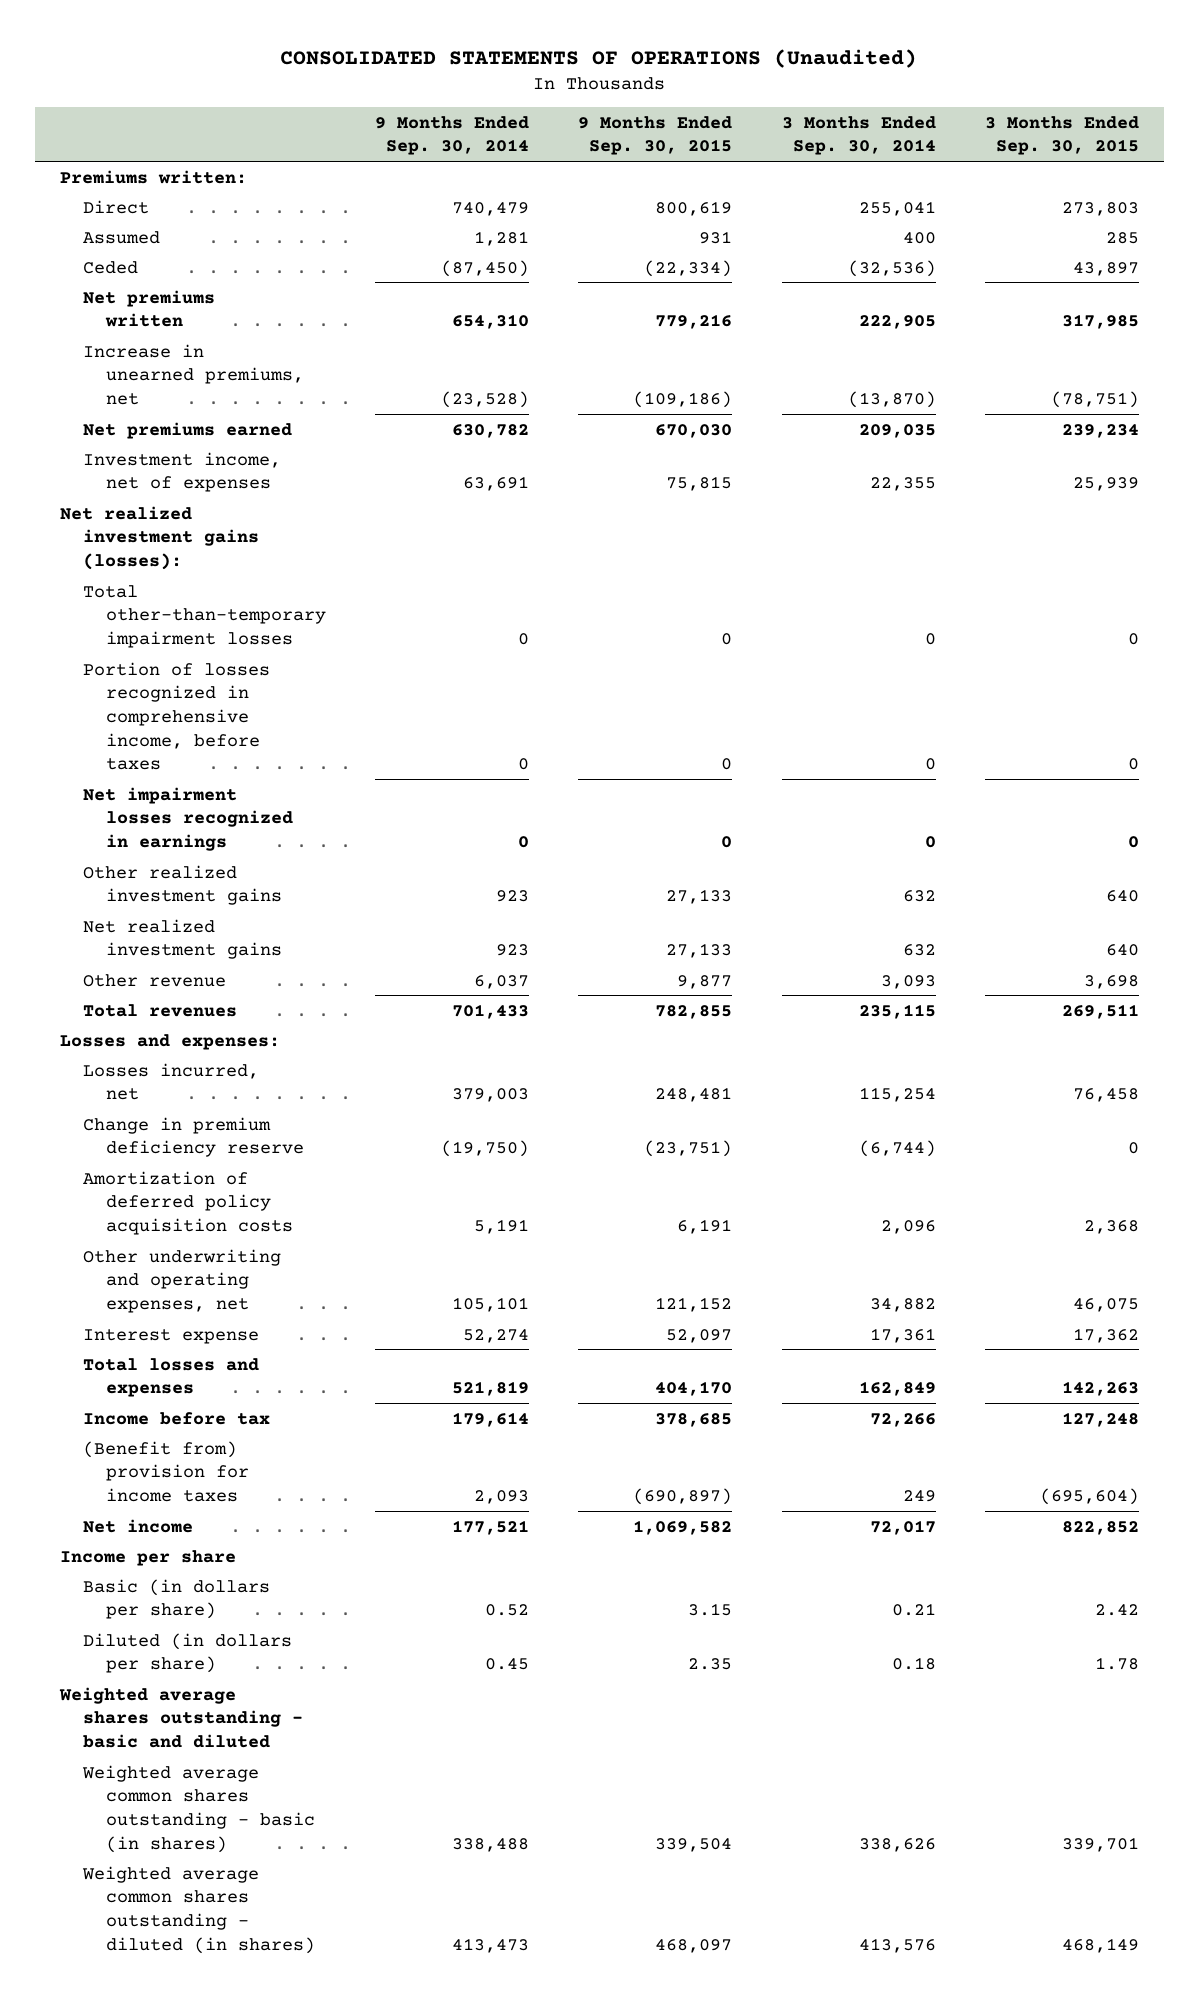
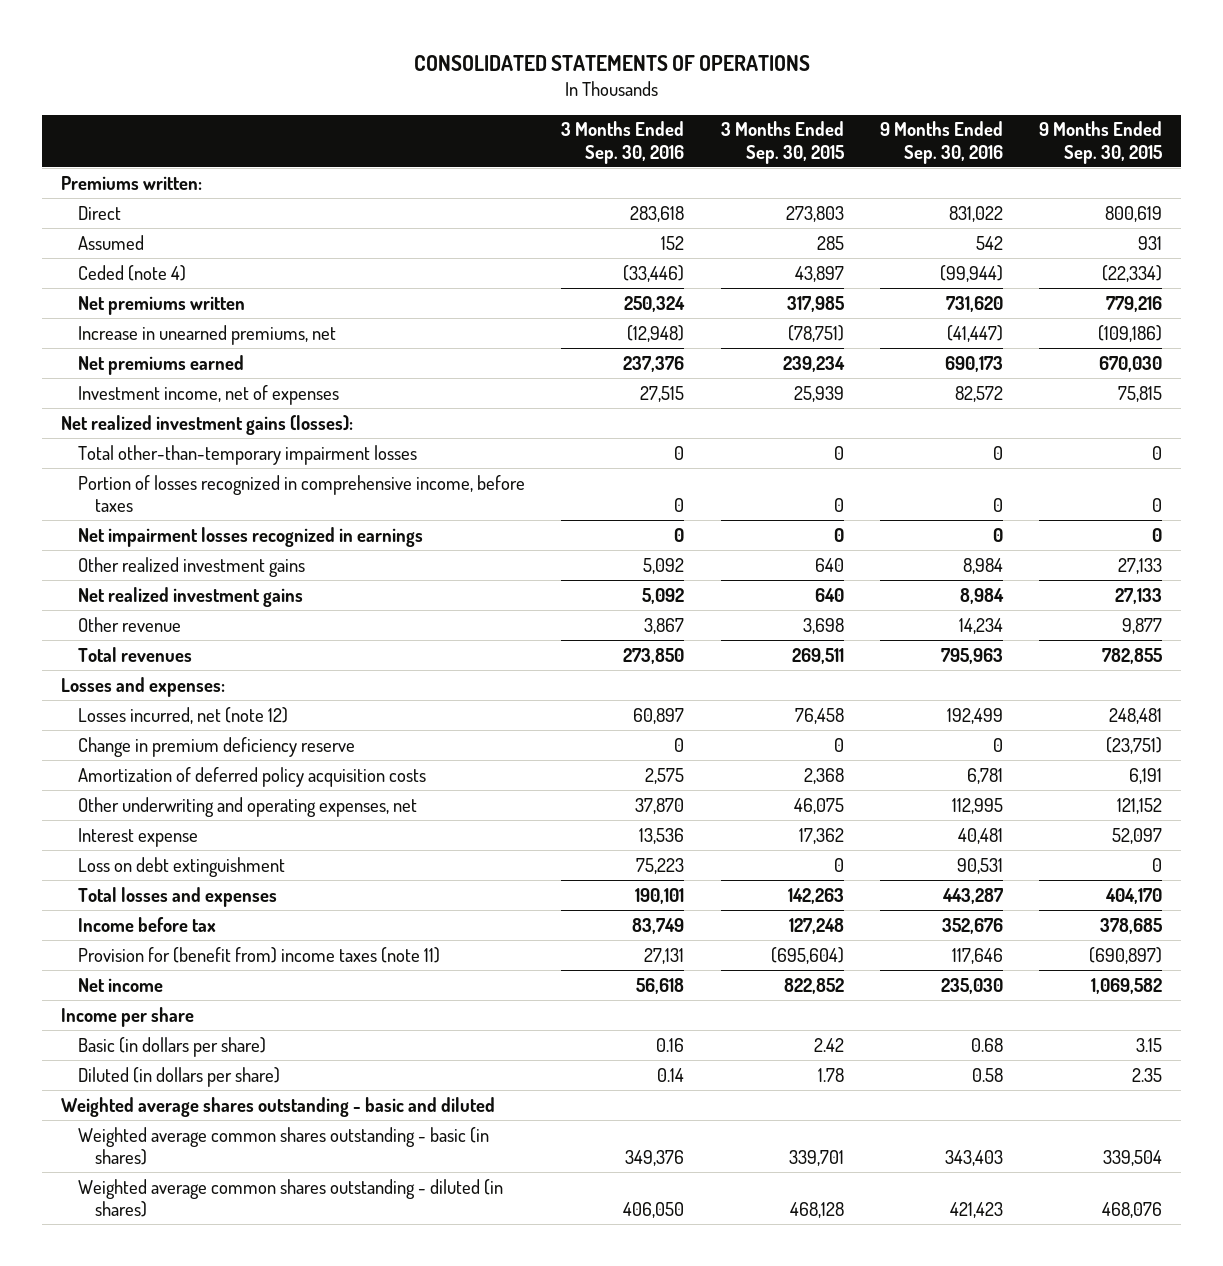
- CONSOLIDATED STATEMENTS OF OPERATIONS (Unaudited)
+ CONSOLIDATED STATEMENTS OF OPERATIONS
- | 9 Months Ended Sep. 30, 2014 | 9 Months Ended Sep. 30, 2015 | 3 Months Ended Sep. 30, 2014 | 3 Months Ended Sep. 30, 2015
+ | 3 Months Ended Sep. 30, 2016 | 3 Months Ended Sep. 30, 2015 | 9 Months Ended Sep. 30, 2016 | 9 Months Ended Sep. 30, 2015
- Ceded | (87,450) | (22,334) | (32,536) | 43,897
+ Ceded (note 4) | (33,446) | 43,897 | (99,944) | (22,334)
- Losses incurred, net | 379,003 | 248,481 | 115,254 | 76,458
+ Losses incurred, net (note 12) | 60,897 | 76,458 | 192,499 | 248,481
+ Loss on debt extinguishment | 75,223 | 0 | 90,531 | 0
- (Benefit from) provision for income taxes | 2,093 | (690,897) | 249 | (695,604)
+ Provision for (benefit from) income taxes (note 11) | 27,131 | (695,604) | 117,646 | (690,897)
- Weighted average common shares outstanding - diluted (in shares) | 413,473 | 468,097 | 413,576 | 468,149
+ Weighted average common shares outstanding - diluted (in shares) | 406,050 | 468,128 | 421,423 | 468,076

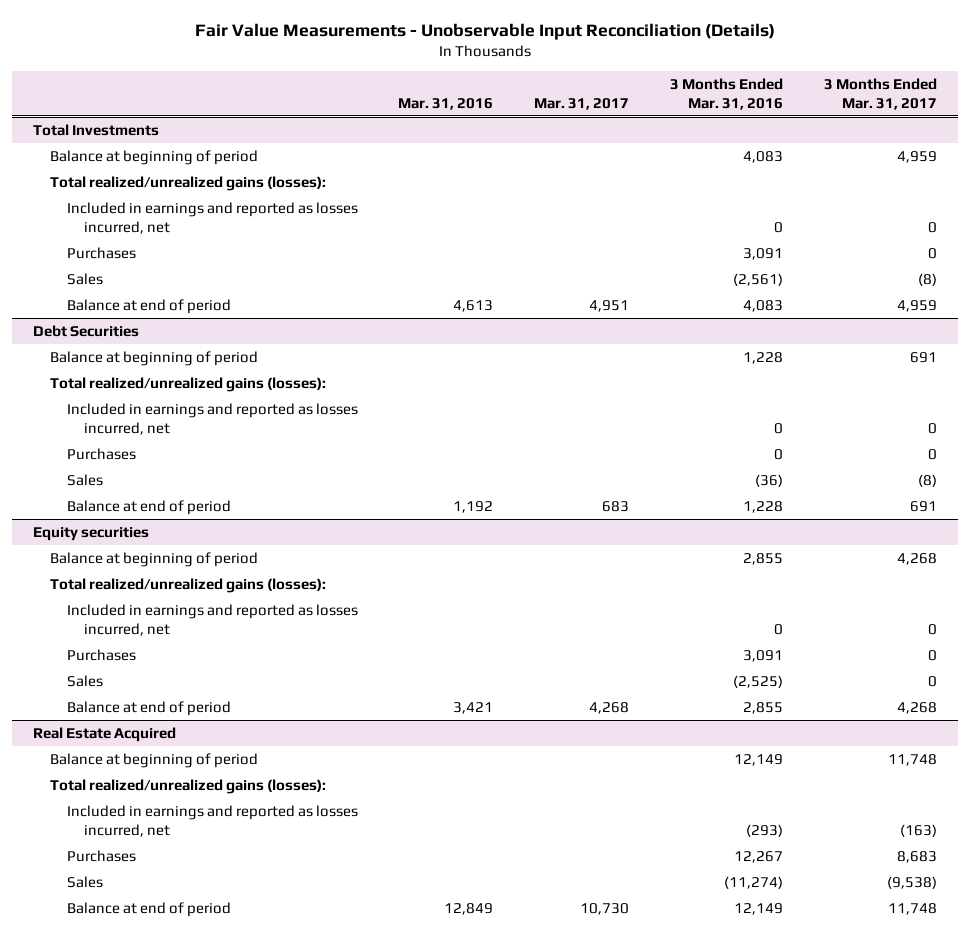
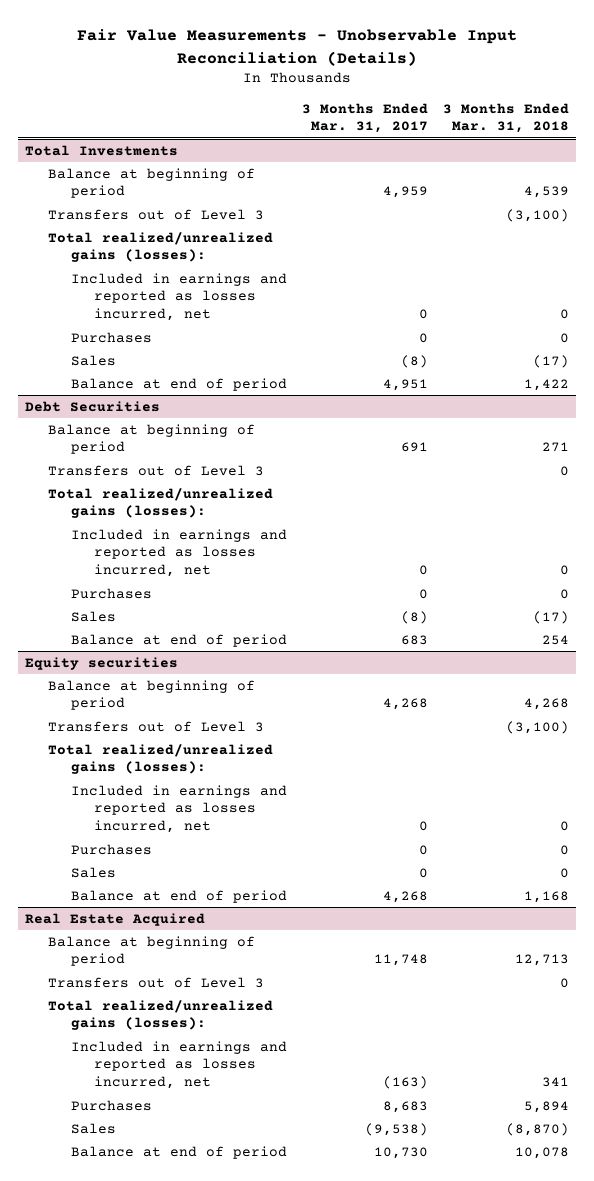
- | Mar. 31, 2016 | Mar. 31, 2017 | 3 Months Ended Mar. 31, 2016 | 3 Months Ended Mar. 31, 2017
+ | 3 Months Ended Mar. 31, 2017 | 3 Months Ended Mar. 31, 2018
@ Total Investments
+ Transfers out of Level 3 | | (3,100)
- Balance at end of period | 4,613 | 4,951 | 4,083 | 4,959
+ Balance at end of period | 4,951 | 1,422
@ Debt Securities
+ Transfers out of Level 3 | | 0
- Balance at end of period | 1,192 | 683 | 1,228 | 691
+ Balance at end of period | 683 | 254
@ Equity securities
+ Transfers out of Level 3 | | (3,100)
@ Real Estate Acquired
+ Transfers out of Level 3 | | 0
- Balance at end of period | 12,849 | 10,730 | 12,149 | 11,748
+ Balance at end of period | 10,730 | 10,078

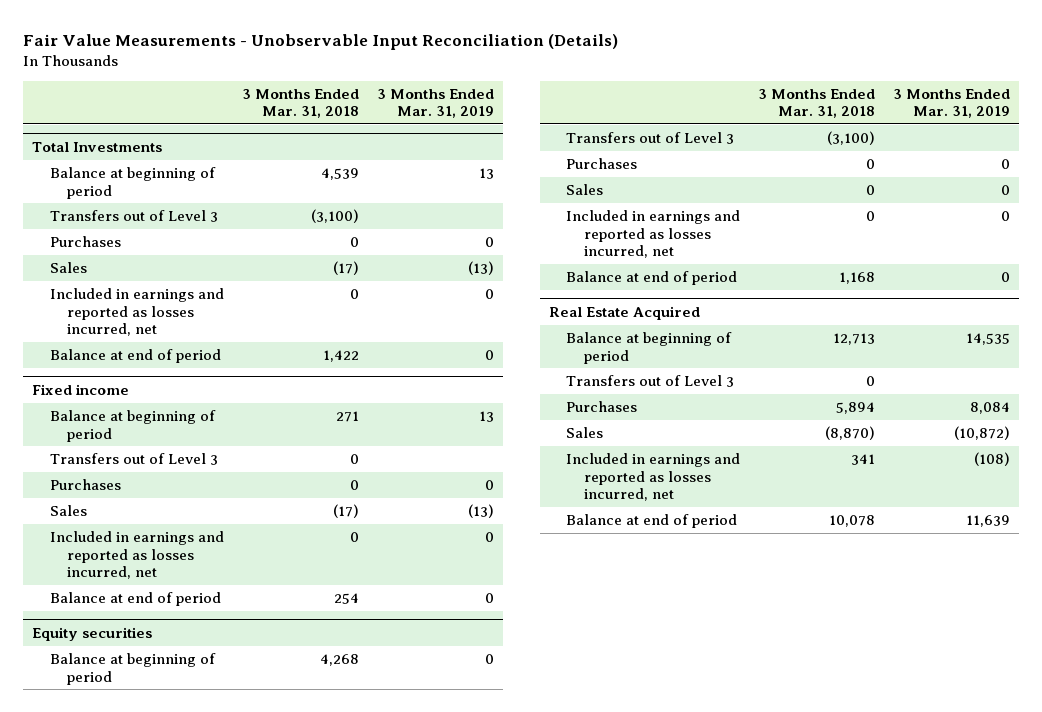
- | 3 Months Ended Mar. 31, 2017 | 3 Months Ended Mar. 31, 2018
+ | 3 Months Ended Mar. 31, 2018 | 3 Months Ended Mar. 31, 2019
@ Total Investments
- Total realized/unrealized gains (losses):
moved down: Included in earnings and reported as losses incurred, net | 0 | 0
- Debt Securities
+ Fixed income
- Total realized/unrealized gains (losses):
- Included in earnings and reported as losses incurred, net | 0 | 0
+ Included in earnings and reported as losses incurred, net | 0 | 0
@ Equity securities
- Total realized/unrealized gains (losses):
moved down: Included in earnings and reported as losses incurred, net | 0 | 0
@ Real Estate Acquired
- Total realized/unrealized gains (losses):
moved down: Included in earnings and reported as losses incurred, net | 341 | (108)

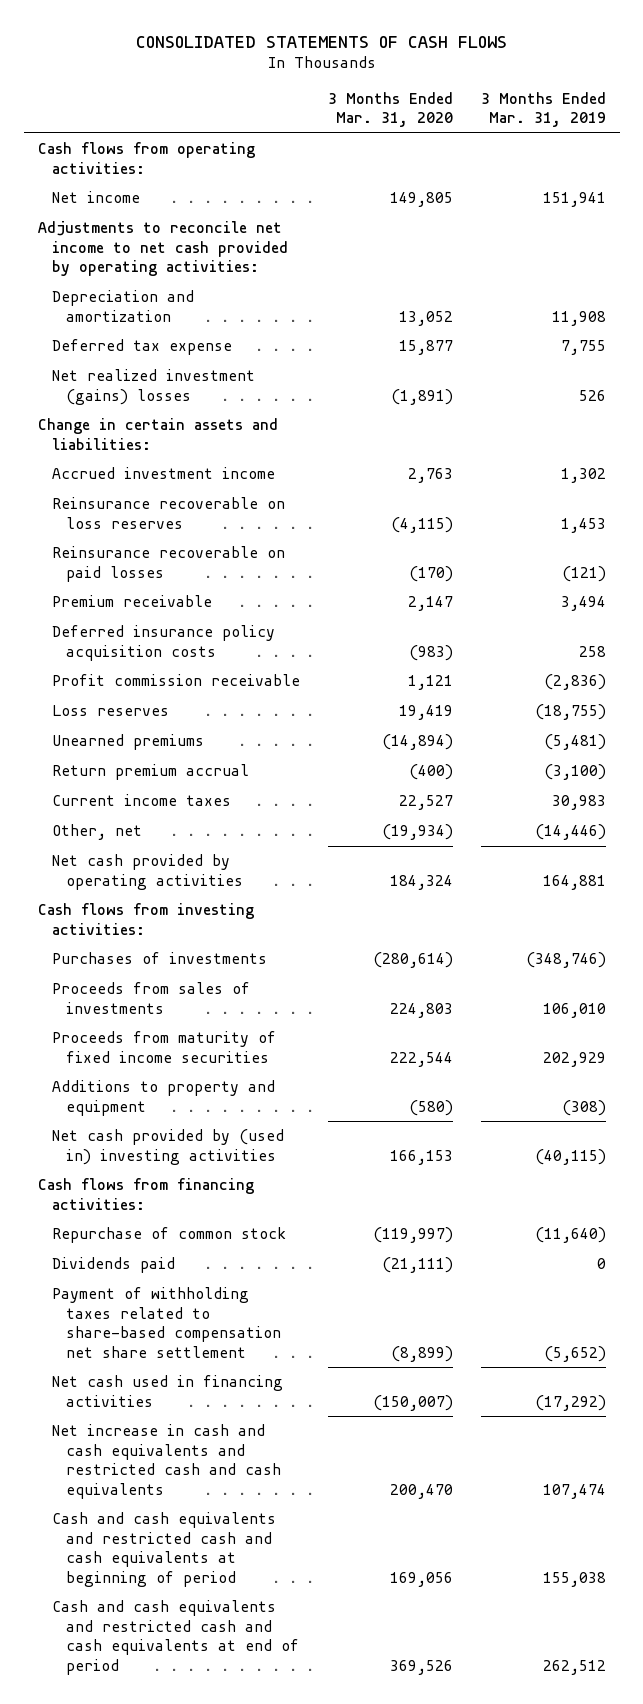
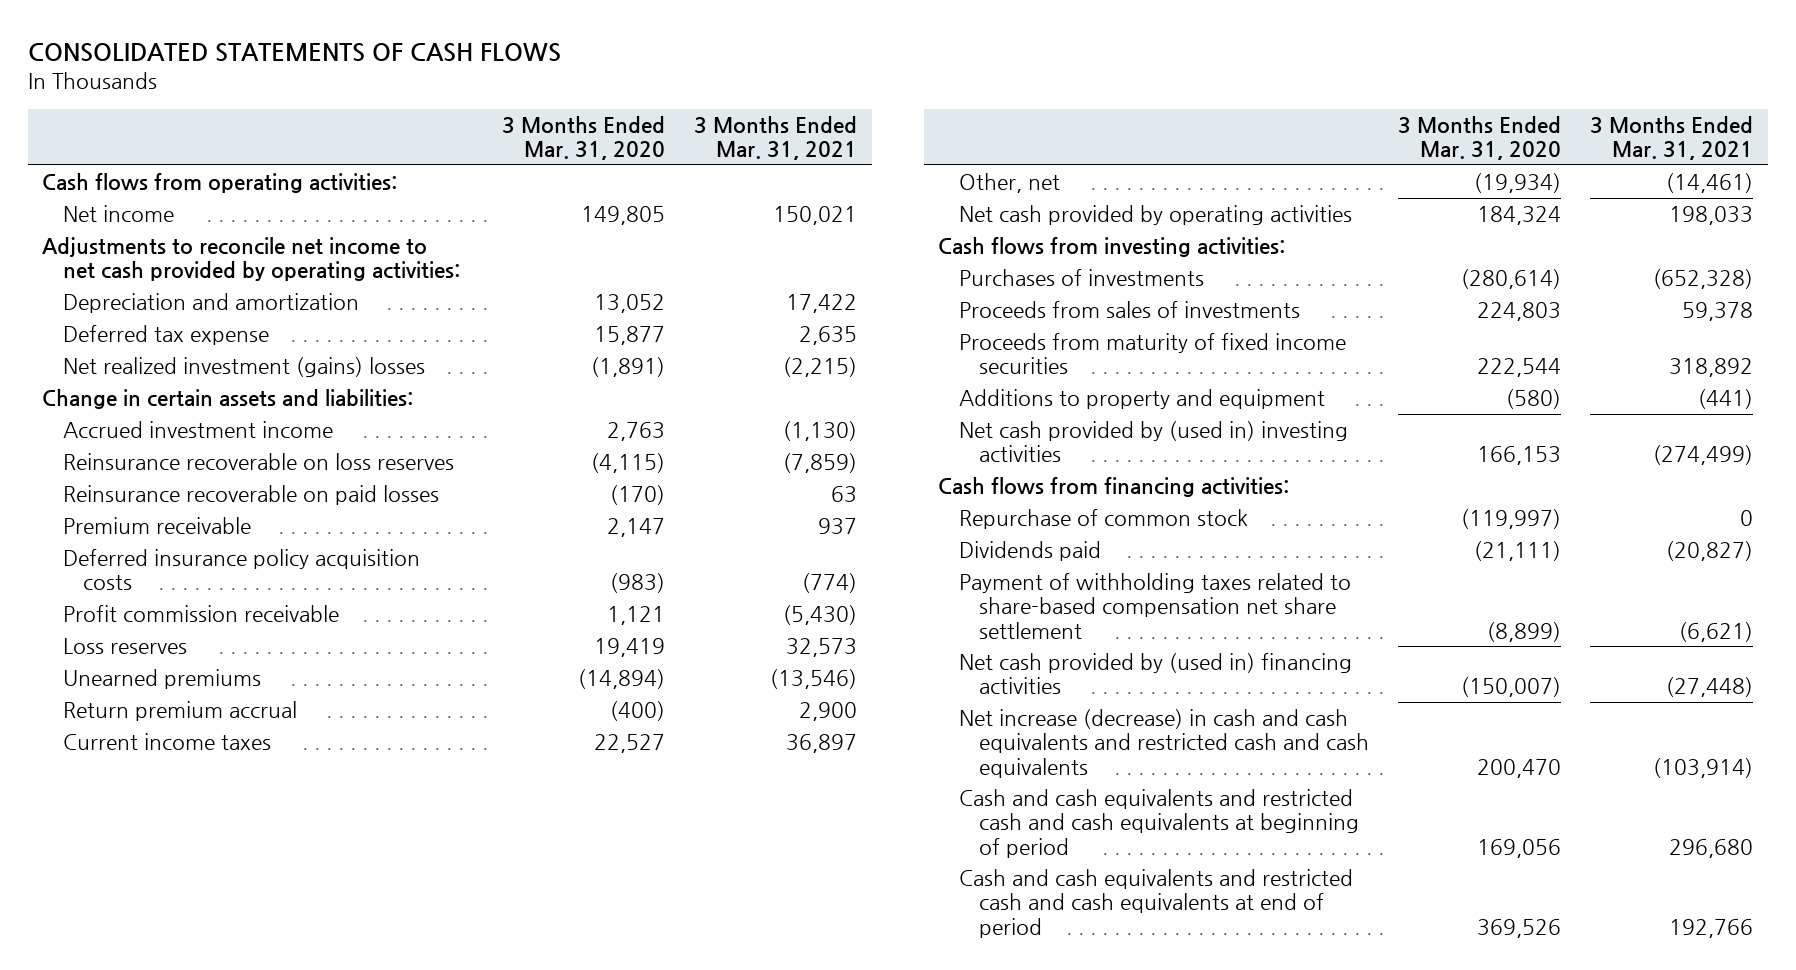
- | 3 Months Ended Mar. 31, 2020 | 3 Months Ended Mar. 31, 2019
+ | 3 Months Ended Mar. 31, 2020 | 3 Months Ended Mar. 31, 2021
- Net cash used in financing activities | (150,007) | (17,292)
- Net increase in cash and cash equivalents and restricted cash and cash equivalents | 200,470 | 107,474
+ Net cash provided by (used in) financing activities | (150,007) | (27,448)
+ Net increase (decrease) in cash and cash equivalents and restricted cash and cash equivalents | 200,470 | (103,914)

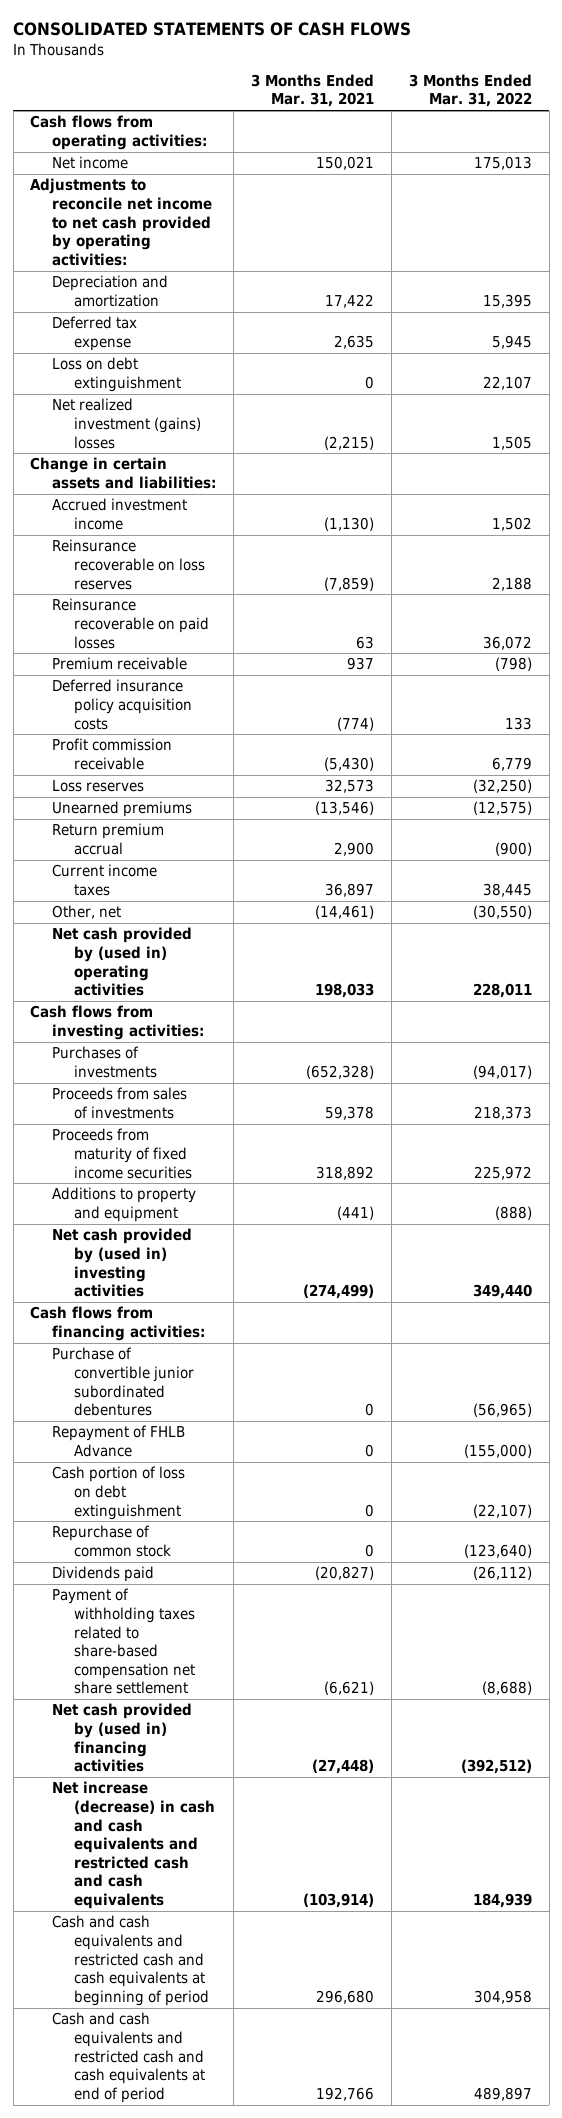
- | 3 Months Ended Mar. 31, 2020 | 3 Months Ended Mar. 31, 2021
+ | 3 Months Ended Mar. 31, 2021 | 3 Months Ended Mar. 31, 2022
+ Loss on debt extinguishment | 0 | 22,107
- Net cash provided by operating activities | 184,324 | 198,033
+ Net cash provided by (used in) operating activities | 198,033 | 228,011
+ Purchase of convertible junior subordinated debentures | 0 | (56,965)
+ Repayment of FHLB Advance | 0 | (155,000)
+ Cash portion of loss on debt extinguishment | 0 | (22,107)

